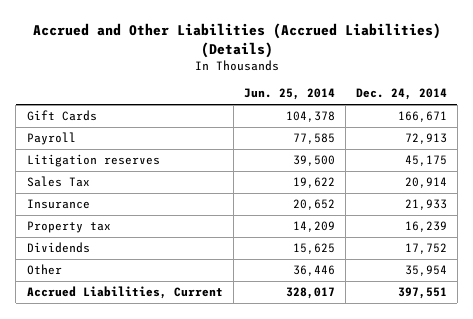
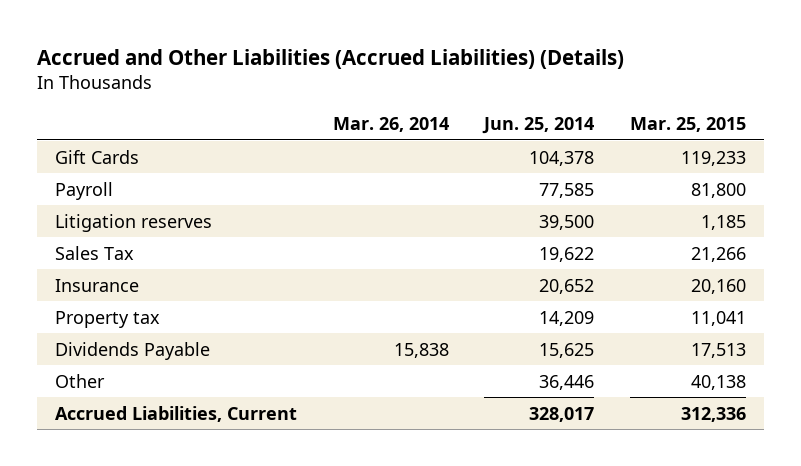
- | Jun. 25, 2014 | Dec. 24, 2014
+ | Mar. 26, 2014 | Jun. 25, 2014 | Mar. 25, 2015
- Dividends | 15,625 | 17,752
+ Dividends Payable | 15,838 | 15,625 | 17,513

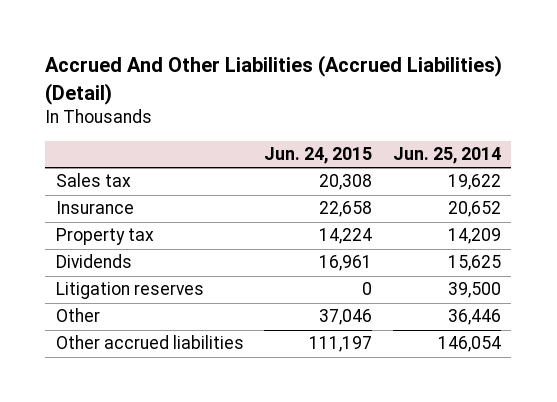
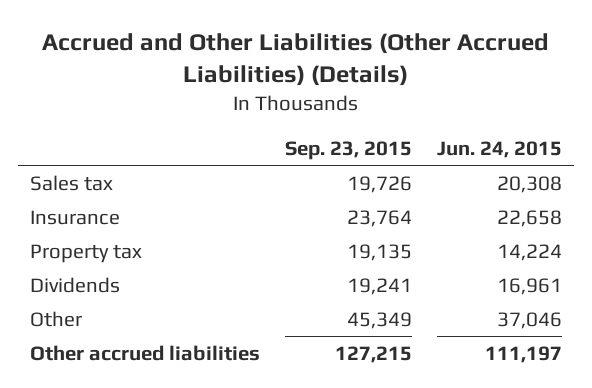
- Accrued And Other Liabilities (Accrued Liabilities) (Detail)
+ Accrued and Other Liabilities (Other Accrued Liabilities) (Details)
- | Jun. 24, 2015 | Jun. 25, 2014
+ | Sep. 23, 2015 | Jun. 24, 2015
- Litigation reserves | 0 | 39,500

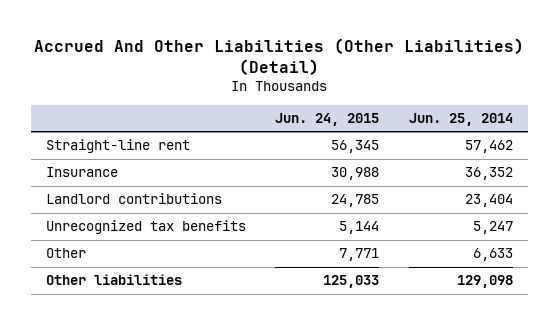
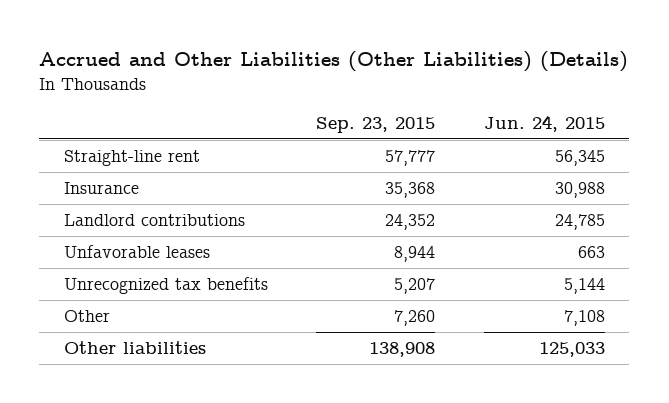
- Accrued And Other Liabilities (Other Liabilities) (Detail)
+ Accrued and Other Liabilities (Other Liabilities) (Details)
- | Jun. 24, 2015 | Jun. 25, 2014
+ | Sep. 23, 2015 | Jun. 24, 2015
+ Unfavorable leases | 8,944 | 663
- Other | 7,771 | 6,633
+ Other | 7,260 | 7,108

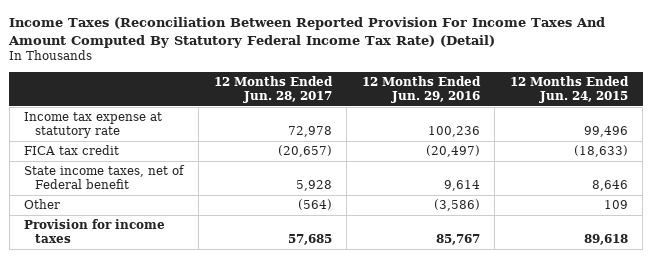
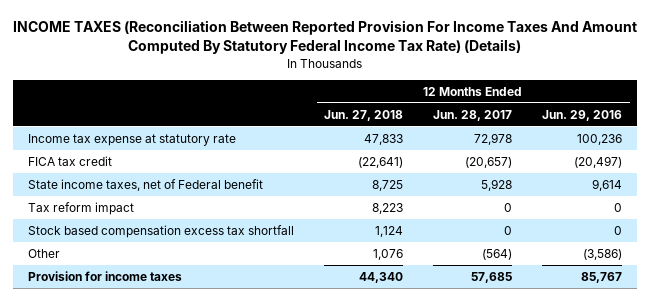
- Income Taxes (Reconciliation Between Reported Provision For Income Taxes And Amount Computed By Statutory Federal Income Tax Rate) (Detail)
+ INCOME TAXES (Reconciliation Between Reported Provision For Income Taxes And Amount Computed By Statutory Federal Income Tax Rate) (Details)
- | 12 Months Ended Jun. 28, 2017 | 12 Months Ended Jun. 29, 2016 | 12 Months Ended Jun. 24, 2015
+ | 12 Months Ended Jun. 27, 2018 | 12 Months Ended Jun. 28, 2017 | 12 Months Ended Jun. 29, 2016
+ Tax reform impact | 8,223 | 0 | 0
+ Stock based compensation excess tax shortfall | 1,124 | 0 | 0

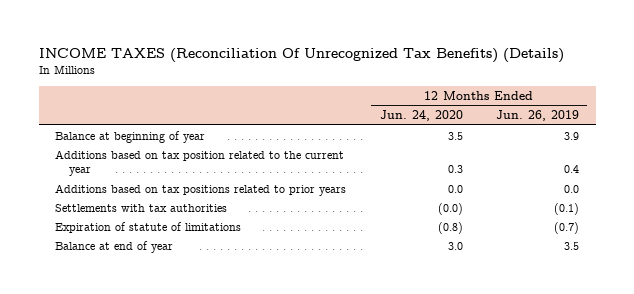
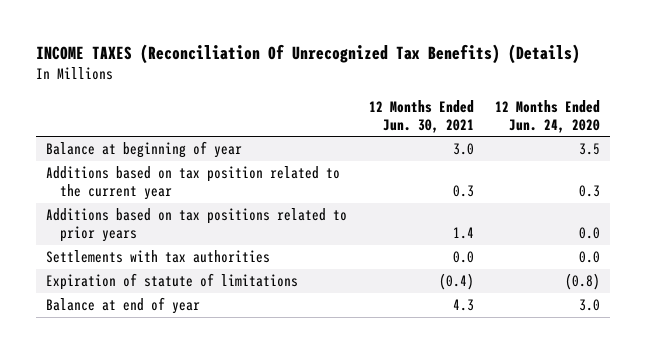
- | 12 Months Ended Jun. 24, 2020 | 12 Months Ended Jun. 26, 2019
+ | 12 Months Ended Jun. 30, 2021 | 12 Months Ended Jun. 24, 2020
- Settlements with tax authorities | (0.0) | (0.1)
+ Settlements with tax authorities | 0.0 | 0.0

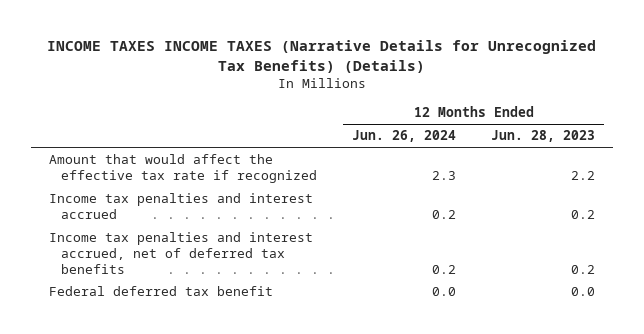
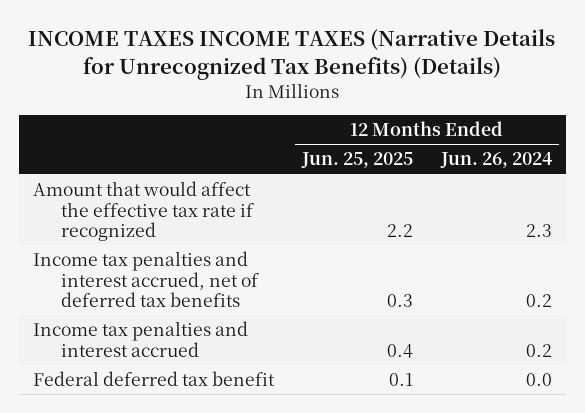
- | 12 Months Ended Jun. 26, 2024 | 12 Months Ended Jun. 28, 2023
+ | 12 Months Ended Jun. 25, 2025 | 12 Months Ended Jun. 26, 2024
moved down: Income tax penalties and interest accrued | 0.4 | 0.2

